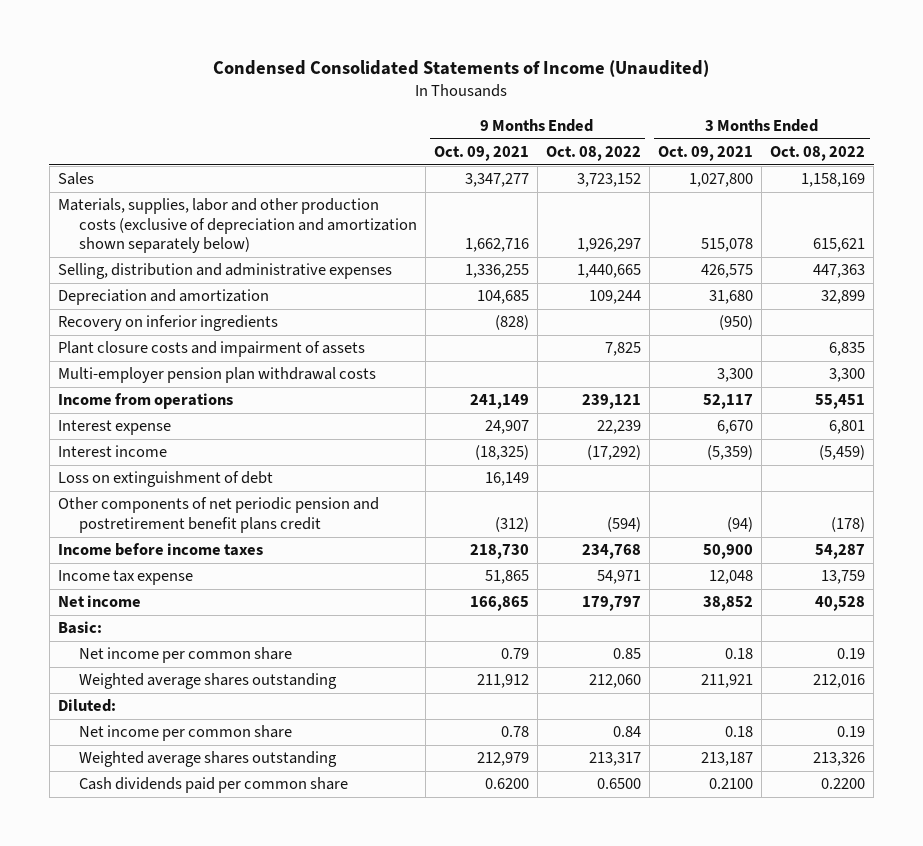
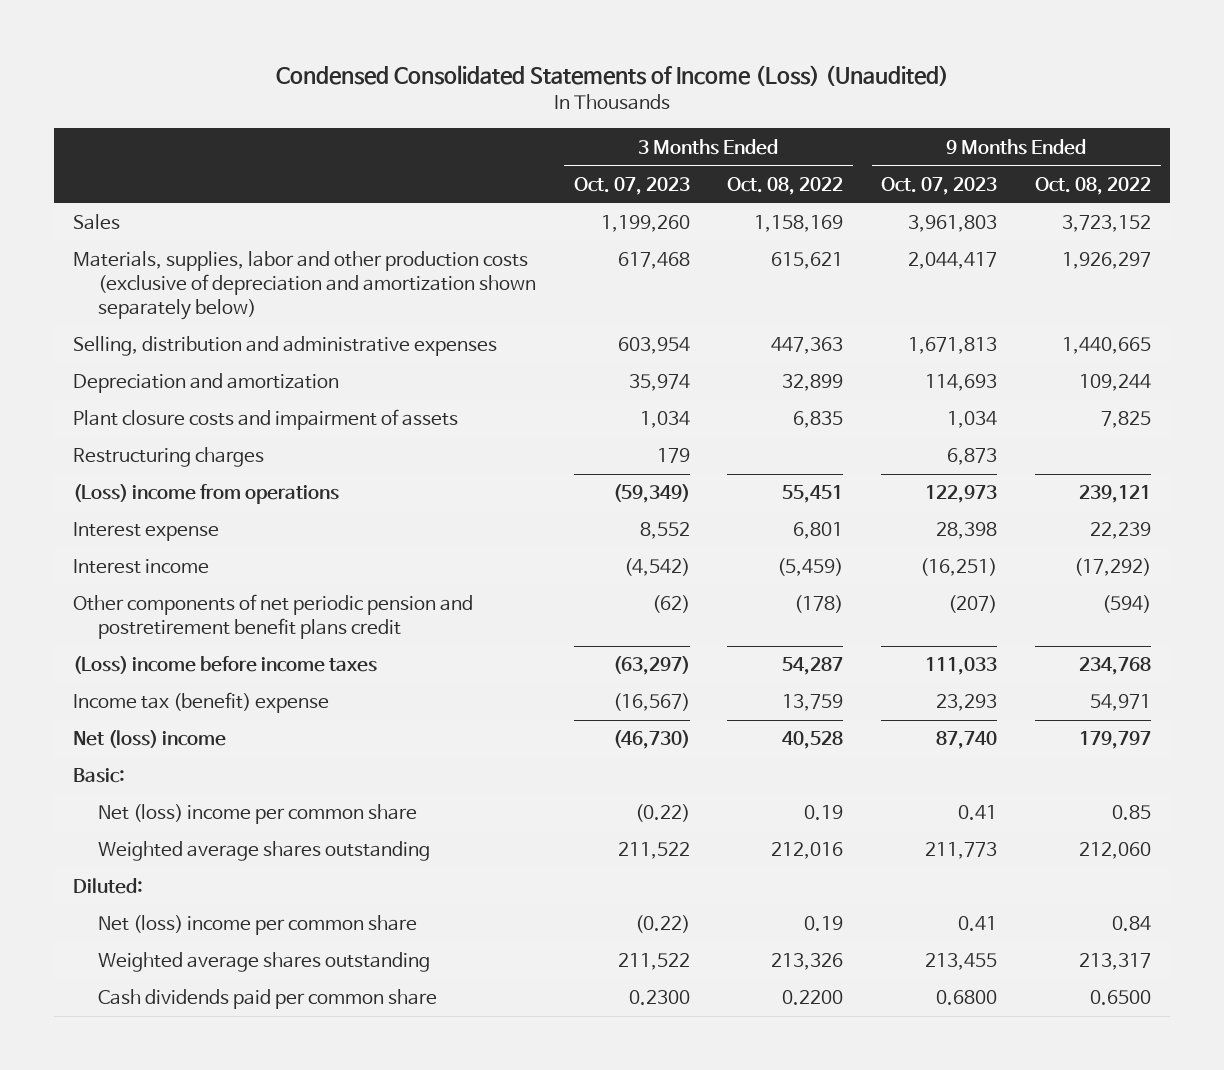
- Condensed Consolidated Statements of Income (Unaudited)
+ Condensed Consolidated Statements of Income (Loss) (Unaudited)
- | 9 Months Ended Oct. 09, 2021 | 9 Months Ended Oct. 08, 2022 | 3 Months Ended Oct. 09, 2021 | 3 Months Ended Oct. 08, 2022
+ | 3 Months Ended Oct. 07, 2023 | 3 Months Ended Oct. 08, 2022 | 9 Months Ended Oct. 07, 2023 | 9 Months Ended Oct. 08, 2022
- Recovery on inferior ingredients | (828) | | (950) |
- Multi-employer pension plan withdrawal costs | | | 3,300 | 3,300
- Income from operations | 241,149 | 239,121 | 52,117 | 55,451
+ Restructuring charges | 179 | | 6,873 |
+ (Loss) income from operations | (59,349) | 55,451 | 122,973 | 239,121
- Loss on extinguishment of debt | 16,149 | | |
- Income before income taxes | 218,730 | 234,768 | 50,900 | 54,287
- Income tax expense | 51,865 | 54,971 | 12,048 | 13,759
- Net income | 166,865 | 179,797 | 38,852 | 40,528
+ (Loss) income before income taxes | (63,297) | 54,287 | 111,033 | 234,768
+ Income tax (benefit) expense | (16,567) | 13,759 | 23,293 | 54,971
+ Net (loss) income | (46,730) | 40,528 | 87,740 | 179,797
- Net income per common share | 0.79 | 0.85 | 0.18 | 0.19
+ Net (loss) income per common share | (0.22) | 0.19 | 0.41 | 0.85
- Net income per common share | 0.78 | 0.84 | 0.18 | 0.19
+ Net (loss) income per common share | (0.22) | 0.19 | 0.41 | 0.84

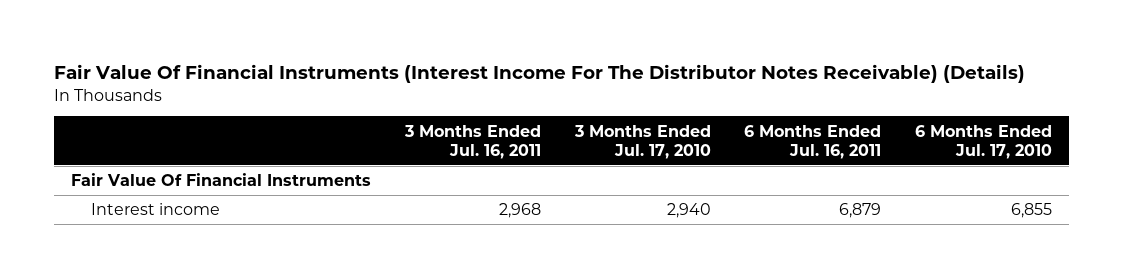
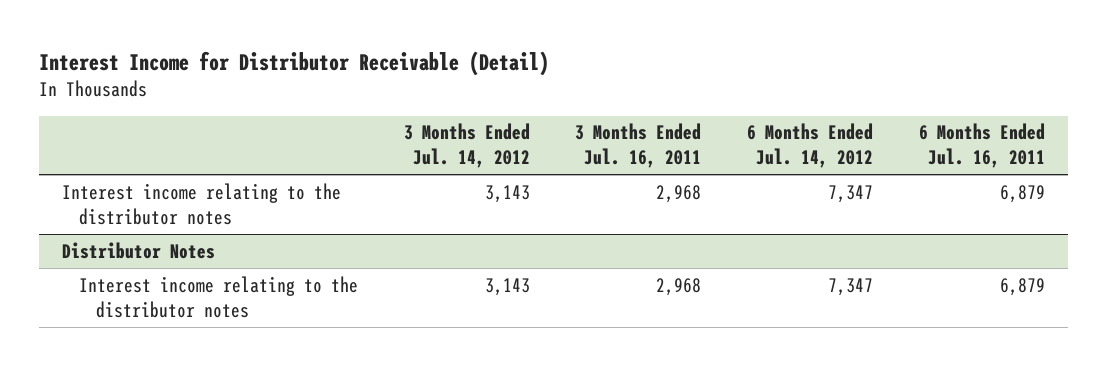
- Fair Value Of Financial Instruments (Interest Income For The Distributor Notes Receivable) (Details)
+ Interest Income for Distributor Receivable (Detail)
- | 3 Months Ended Jul. 16, 2011 | 3 Months Ended Jul. 17, 2010 | 6 Months Ended Jul. 16, 2011 | 6 Months Ended Jul. 17, 2010
+ | 3 Months Ended Jul. 14, 2012 | 3 Months Ended Jul. 16, 2011 | 6 Months Ended Jul. 14, 2012 | 6 Months Ended Jul. 16, 2011
- Fair Value Of Financial Instruments
- Interest income | 2,968 | 2,940 | 6,879 | 6,855
+ Interest income relating to the distributor notes | 3,143 | 2,968 | 7,347 | 6,879
+ Distributor Notes
+ Interest income relating to the distributor notes | 3,143 | 2,968 | 7,347 | 6,879

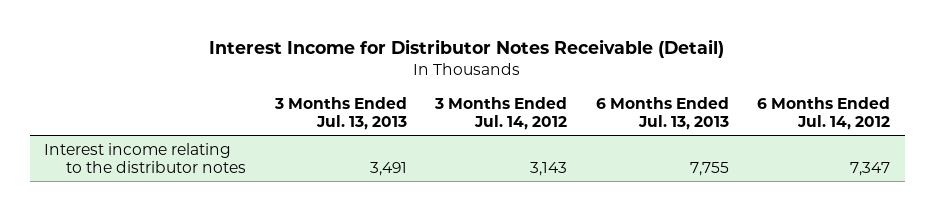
- Interest Income for Distributor Receivable (Detail)
+ Interest Income for Distributor Notes Receivable (Detail)
- | 3 Months Ended Jul. 14, 2012 | 3 Months Ended Jul. 16, 2011 | 6 Months Ended Jul. 14, 2012 | 6 Months Ended Jul. 16, 2011
+ | 3 Months Ended Jul. 13, 2013 | 3 Months Ended Jul. 14, 2012 | 6 Months Ended Jul. 13, 2013 | 6 Months Ended Jul. 14, 2012
- Distributor Notes
- Interest income relating to the distributor notes | 3,143 | 2,968 | 7,347 | 6,879

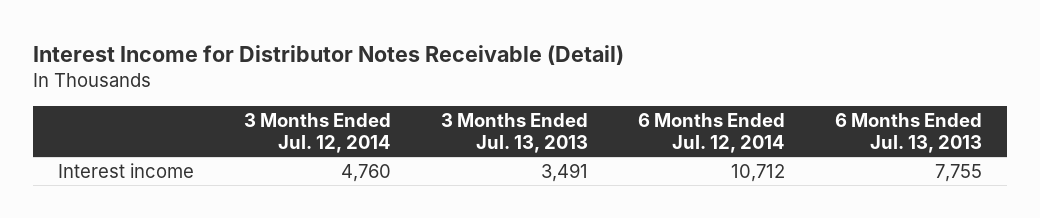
- | 3 Months Ended Jul. 13, 2013 | 3 Months Ended Jul. 14, 2012 | 6 Months Ended Jul. 13, 2013 | 6 Months Ended Jul. 14, 2012
+ | 3 Months Ended Jul. 12, 2014 | 3 Months Ended Jul. 13, 2013 | 6 Months Ended Jul. 12, 2014 | 6 Months Ended Jul. 13, 2013
- Interest income relating to the distributor notes | 3,491 | 3,143 | 7,755 | 7,347
+ Interest income | 4,760 | 3,491 | 10,712 | 7,755

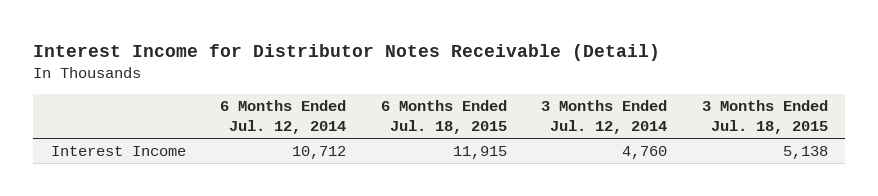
- | 3 Months Ended Jul. 12, 2014 | 3 Months Ended Jul. 13, 2013 | 6 Months Ended Jul. 12, 2014 | 6 Months Ended Jul. 13, 2013
+ | 6 Months Ended Jul. 12, 2014 | 6 Months Ended Jul. 18, 2015 | 3 Months Ended Jul. 12, 2014 | 3 Months Ended Jul. 18, 2015
- Interest income | 4,760 | 3,491 | 10,712 | 7,755
+ Interest Income | 10,712 | 11,915 | 4,760 | 5,138

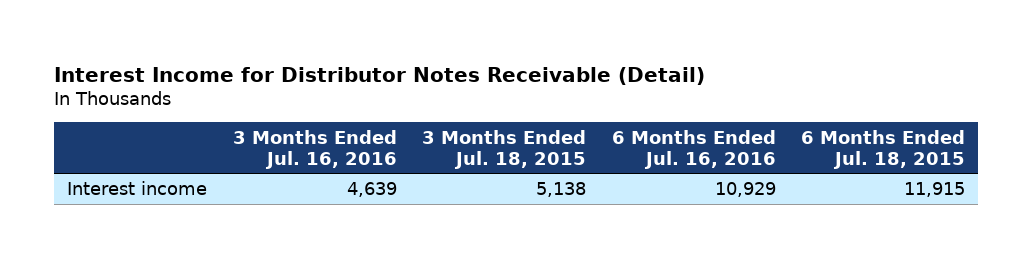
- | 6 Months Ended Jul. 12, 2014 | 6 Months Ended Jul. 18, 2015 | 3 Months Ended Jul. 12, 2014 | 3 Months Ended Jul. 18, 2015
+ | 3 Months Ended Jul. 16, 2016 | 3 Months Ended Jul. 18, 2015 | 6 Months Ended Jul. 16, 2016 | 6 Months Ended Jul. 18, 2015
- Interest Income | 10,712 | 11,915 | 4,760 | 5,138
+ Interest income | 4,639 | 5,138 | 10,929 | 11,915

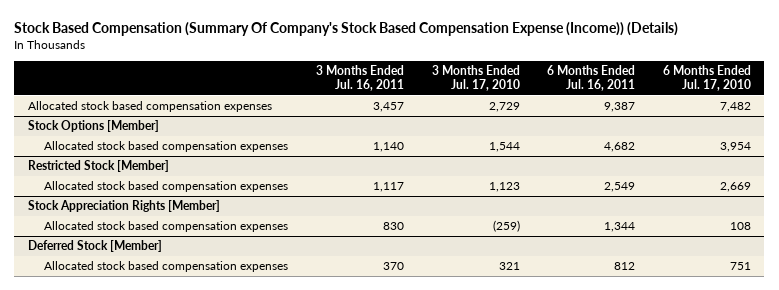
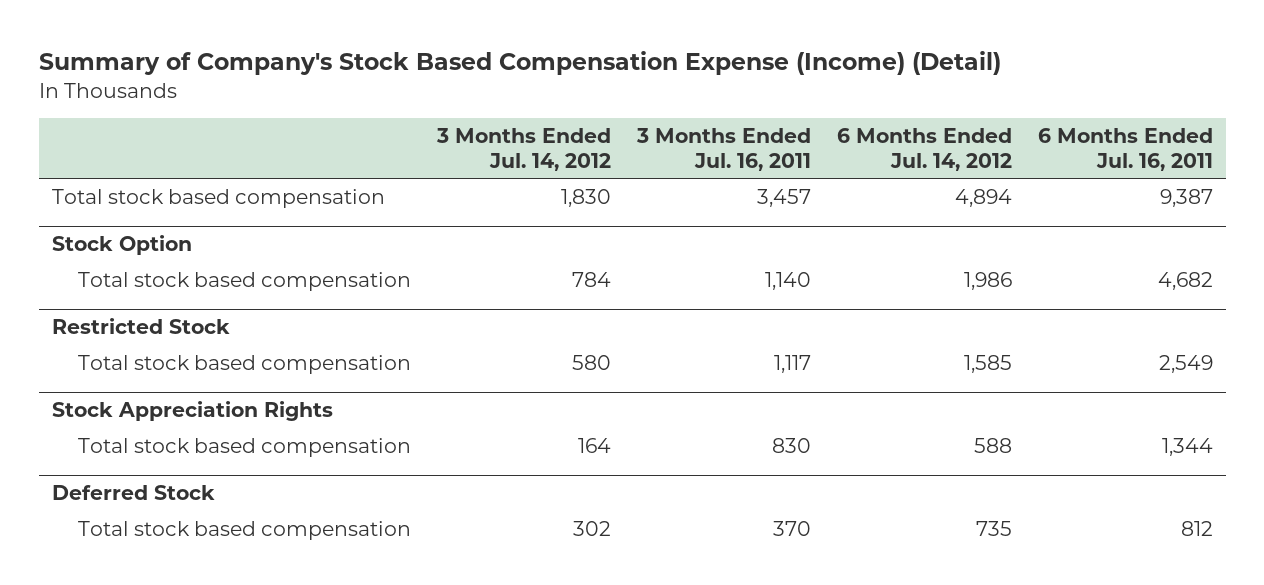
- Stock Based Compensation (Summary Of Company's Stock Based Compensation Expense (Income)) (Details)
+ Summary of Company's Stock Based Compensation Expense (Income) (Detail)
- | 3 Months Ended Jul. 16, 2011 | 3 Months Ended Jul. 17, 2010 | 6 Months Ended Jul. 16, 2011 | 6 Months Ended Jul. 17, 2010
+ | 3 Months Ended Jul. 14, 2012 | 3 Months Ended Jul. 16, 2011 | 6 Months Ended Jul. 14, 2012 | 6 Months Ended Jul. 16, 2011
- Allocated stock based compensation expenses | 3,457 | 2,729 | 9,387 | 7,482
- Stock Options [Member]
- Allocated stock based compensation expenses | 1,140 | 1,544 | 4,682 | 3,954
- Restricted Stock [Member]
- Allocated stock based compensation expenses | 1,117 | 1,123 | 2,549 | 2,669
- Stock Appreciation Rights [Member]
- Allocated stock based compensation expenses | 830 | (259) | 1,344 | 108
- Deferred Stock [Member]
- Allocated stock based compensation expenses | 370 | 321 | 812 | 751
+ Total stock based compensation | 1,830 | 3,457 | 4,894 | 9,387
+ Stock Option
+ Total stock based compensation | 784 | 1,140 | 1,986 | 4,682
+ Restricted Stock
+ Total stock based compensation | 580 | 1,117 | 1,585 | 2,549
+ Stock Appreciation Rights
+ Total stock based compensation | 164 | 830 | 588 | 1,344
+ Deferred Stock
+ Total stock based compensation | 302 | 370 | 735 | 812

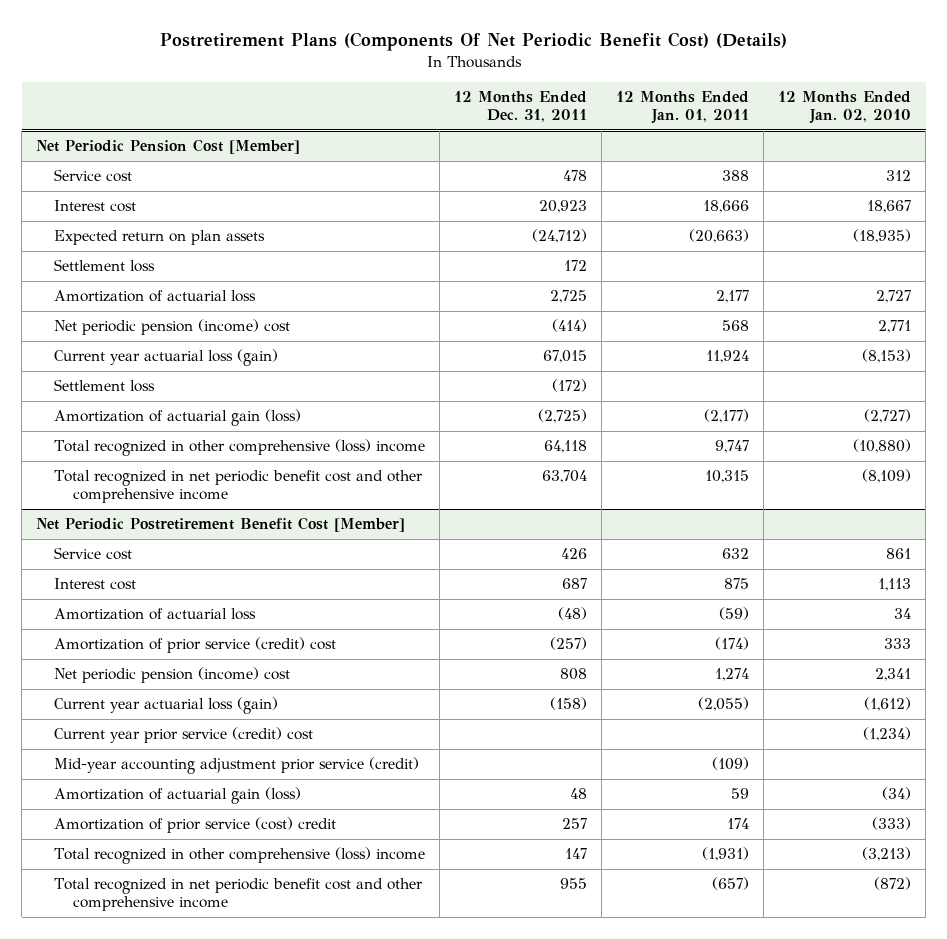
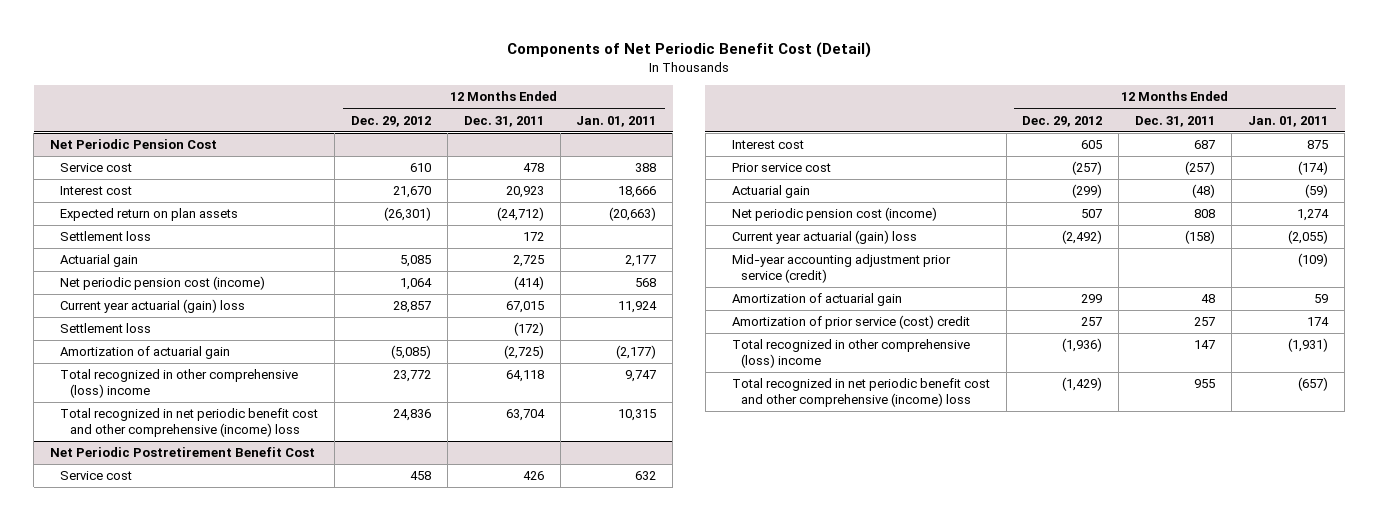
- Postretirement Plans (Components Of Net Periodic Benefit Cost) (Details)
+ Components of Net Periodic Benefit Cost (Detail)
- | 12 Months Ended Dec. 31, 2011 | 12 Months Ended Jan. 01, 2011 | 12 Months Ended Jan. 02, 2010
+ | 12 Months Ended Dec. 29, 2012 | 12 Months Ended Dec. 31, 2011 | 12 Months Ended Jan. 01, 2011
- Net Periodic Pension Cost [Member]
+ Net Periodic Pension Cost
- Amortization of actuarial loss | 2,725 | 2,177 | 2,727
- Net periodic pension (income) cost | (414) | 568 | 2,771
- Current year actuarial loss (gain) | 67,015 | 11,924 | (8,153)
+ Actuarial gain | 5,085 | 2,725 | 2,177
+ Net periodic pension cost (income) | 1,064 | (414) | 568
+ Current year actuarial (gain) loss | 28,857 | 67,015 | 11,924
- Amortization of actuarial gain (loss) | (2,725) | (2,177) | (2,727)
+ Amortization of actuarial gain | (5,085) | (2,725) | (2,177)
- Total recognized in net periodic benefit cost and other comprehensive income | 63,704 | 10,315 | (8,109)
- Net Periodic Postretirement Benefit Cost [Member]
+ Total recognized in net periodic benefit cost and other comprehensive (income) loss | 24,836 | 63,704 | 10,315
+ Net Periodic Postretirement Benefit Cost
- Amortization of actuarial loss | (48) | (59) | 34
- Amortization of prior service (credit) cost | (257) | (174) | 333
- Net periodic pension (income) cost | 808 | 1,274 | 2,341
- Current year actuarial loss (gain) | (158) | (2,055) | (1,612)
- Current year prior service (credit) cost | | | (1,234)
+ Prior service cost | (257) | (257) | (174)
+ Actuarial gain | (299) | (48) | (59)
+ Net periodic pension cost (income) | 507 | 808 | 1,274
+ Current year actuarial (gain) loss | (2,492) | (158) | (2,055)
- Amortization of actuarial gain (loss) | 48 | 59 | (34)
+ Amortization of actuarial gain | 299 | 48 | 59
- Total recognized in net periodic benefit cost and other comprehensive income | 955 | (657) | (872)
+ Total recognized in net periodic benefit cost and other comprehensive (income) loss | (1,429) | 955 | (657)

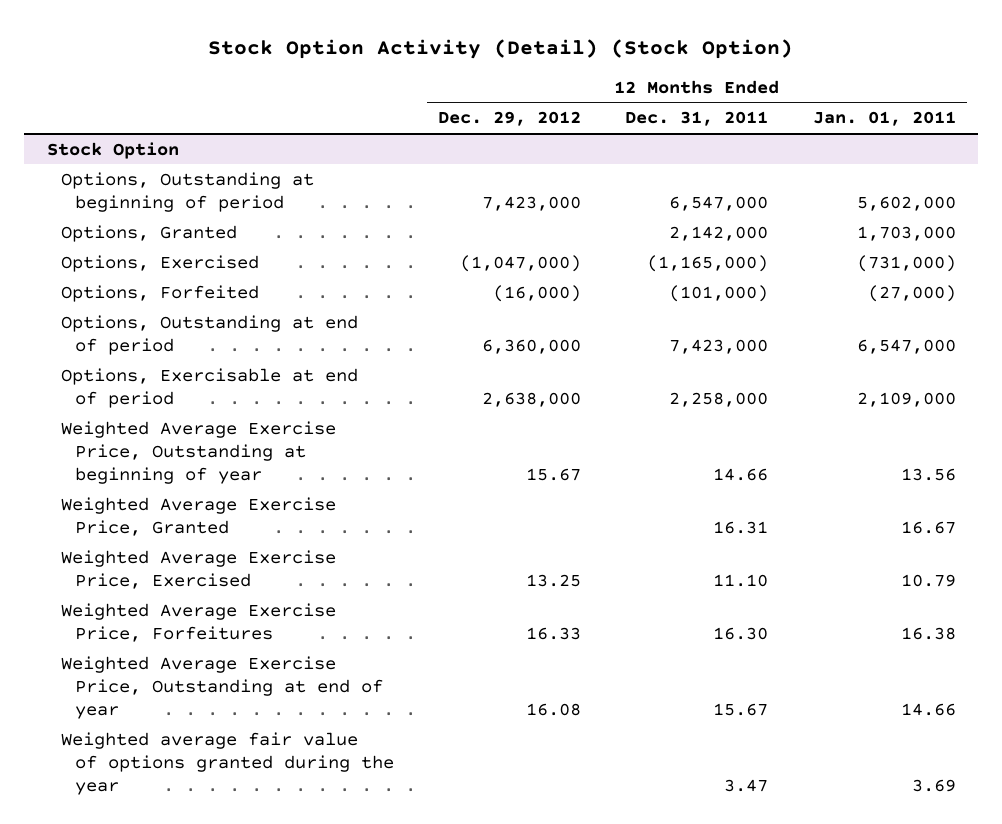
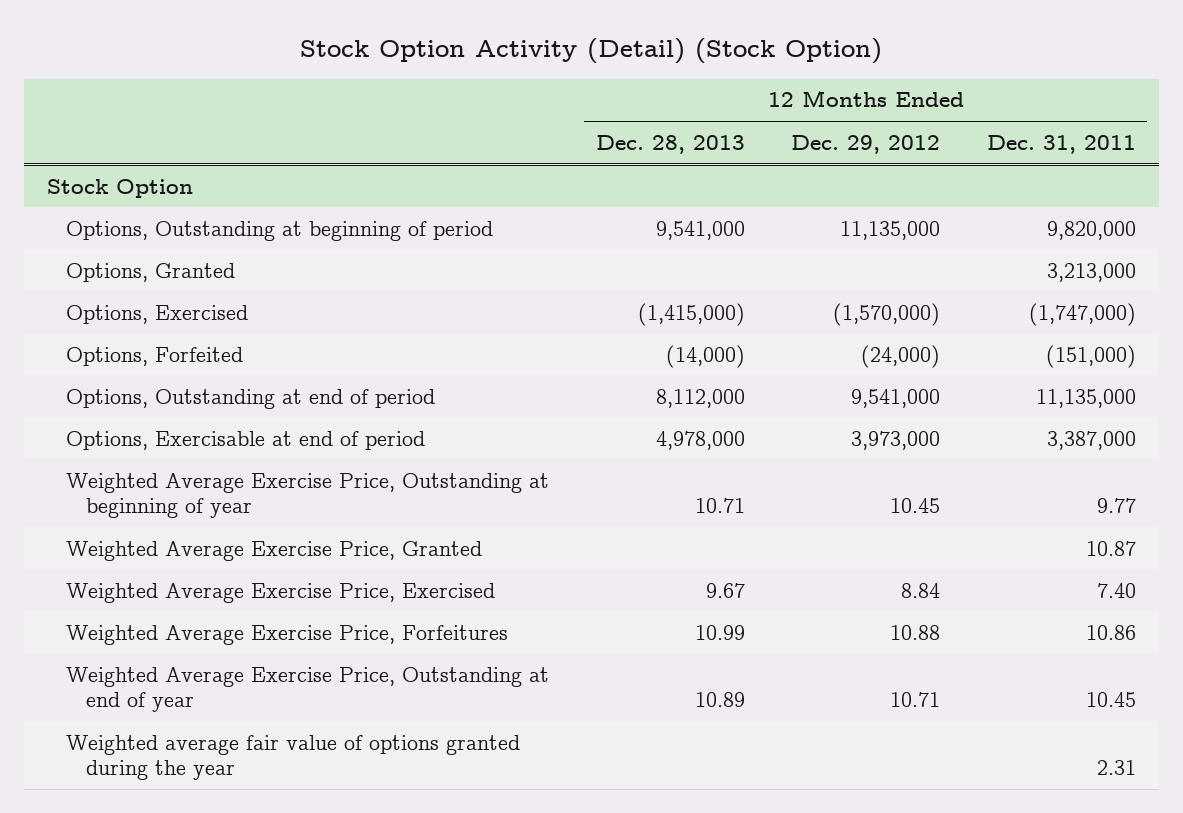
- | 12 Months Ended Dec. 29, 2012 | 12 Months Ended Dec. 31, 2011 | 12 Months Ended Jan. 01, 2011
+ | 12 Months Ended Dec. 28, 2013 | 12 Months Ended Dec. 29, 2012 | 12 Months Ended Dec. 31, 2011
@ Stock Option
- Options, Outstanding at beginning of period | 7,423,000 | 6,547,000 | 5,602,000
- Options, Granted | | 2,142,000 | 1,703,000
- Options, Exercised | (1,047,000) | (1,165,000) | (731,000)
- Options, Forfeited | (16,000) | (101,000) | (27,000)
- Options, Outstanding at end of period | 6,360,000 | 7,423,000 | 6,547,000
- Options, Exercisable at end of period | 2,638,000 | 2,258,000 | 2,109,000
- Weighted Average Exercise Price, Outstanding at beginning of year | 15.67 | 14.66 | 13.56
- Weighted Average Exercise Price, Granted | | 16.31 | 16.67
- Weighted Average Exercise Price, Exercised | 13.25 | 11.10 | 10.79
- Weighted Average Exercise Price, Forfeitures | 16.33 | 16.30 | 16.38
- Weighted Average Exercise Price, Outstanding at end of year | 16.08 | 15.67 | 14.66
- Weighted average fair value of options granted during the year | | 3.47 | 3.69
+ Options, Outstanding at beginning of period | 9,541,000 | 11,135,000 | 9,820,000
+ Options, Granted | | | 3,213,000
+ Options, Exercised | (1,415,000) | (1,570,000) | (1,747,000)
+ Options, Forfeited | (14,000) | (24,000) | (151,000)
+ Options, Outstanding at end of period | 8,112,000 | 9,541,000 | 11,135,000
+ Options, Exercisable at end of period | 4,978,000 | 3,973,000 | 3,387,000
+ Weighted Average Exercise Price, Outstanding at beginning of year | 10.71 | 10.45 | 9.77
+ Weighted Average Exercise Price, Granted | | | 10.87
+ Weighted Average Exercise Price, Exercised | 9.67 | 8.84 | 7.40
+ Weighted Average Exercise Price, Forfeitures | 10.99 | 10.88 | 10.86
+ Weighted Average Exercise Price, Outstanding at end of year | 10.89 | 10.71 | 10.45
+ Weighted average fair value of options granted during the year | | | 2.31

